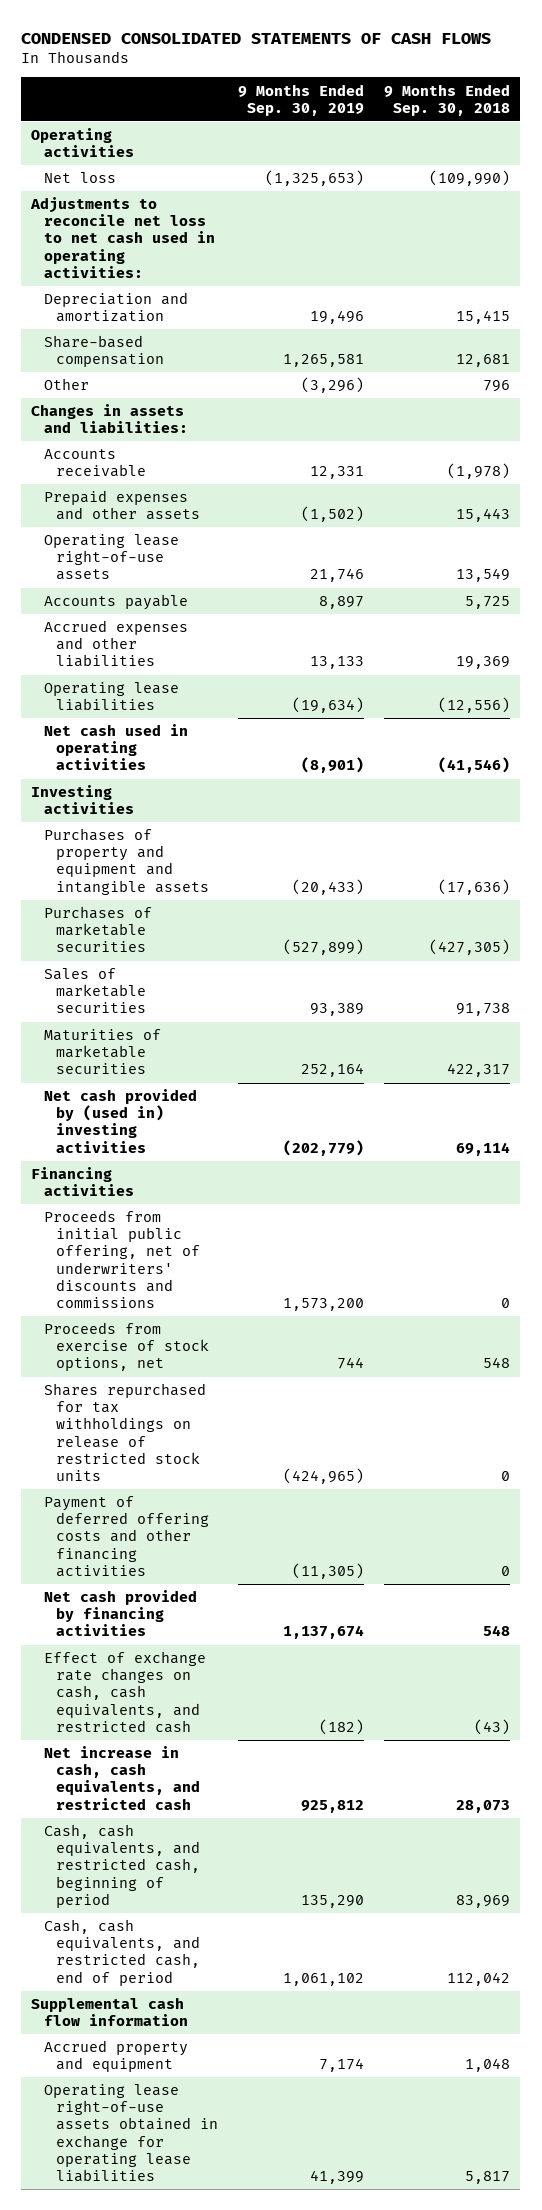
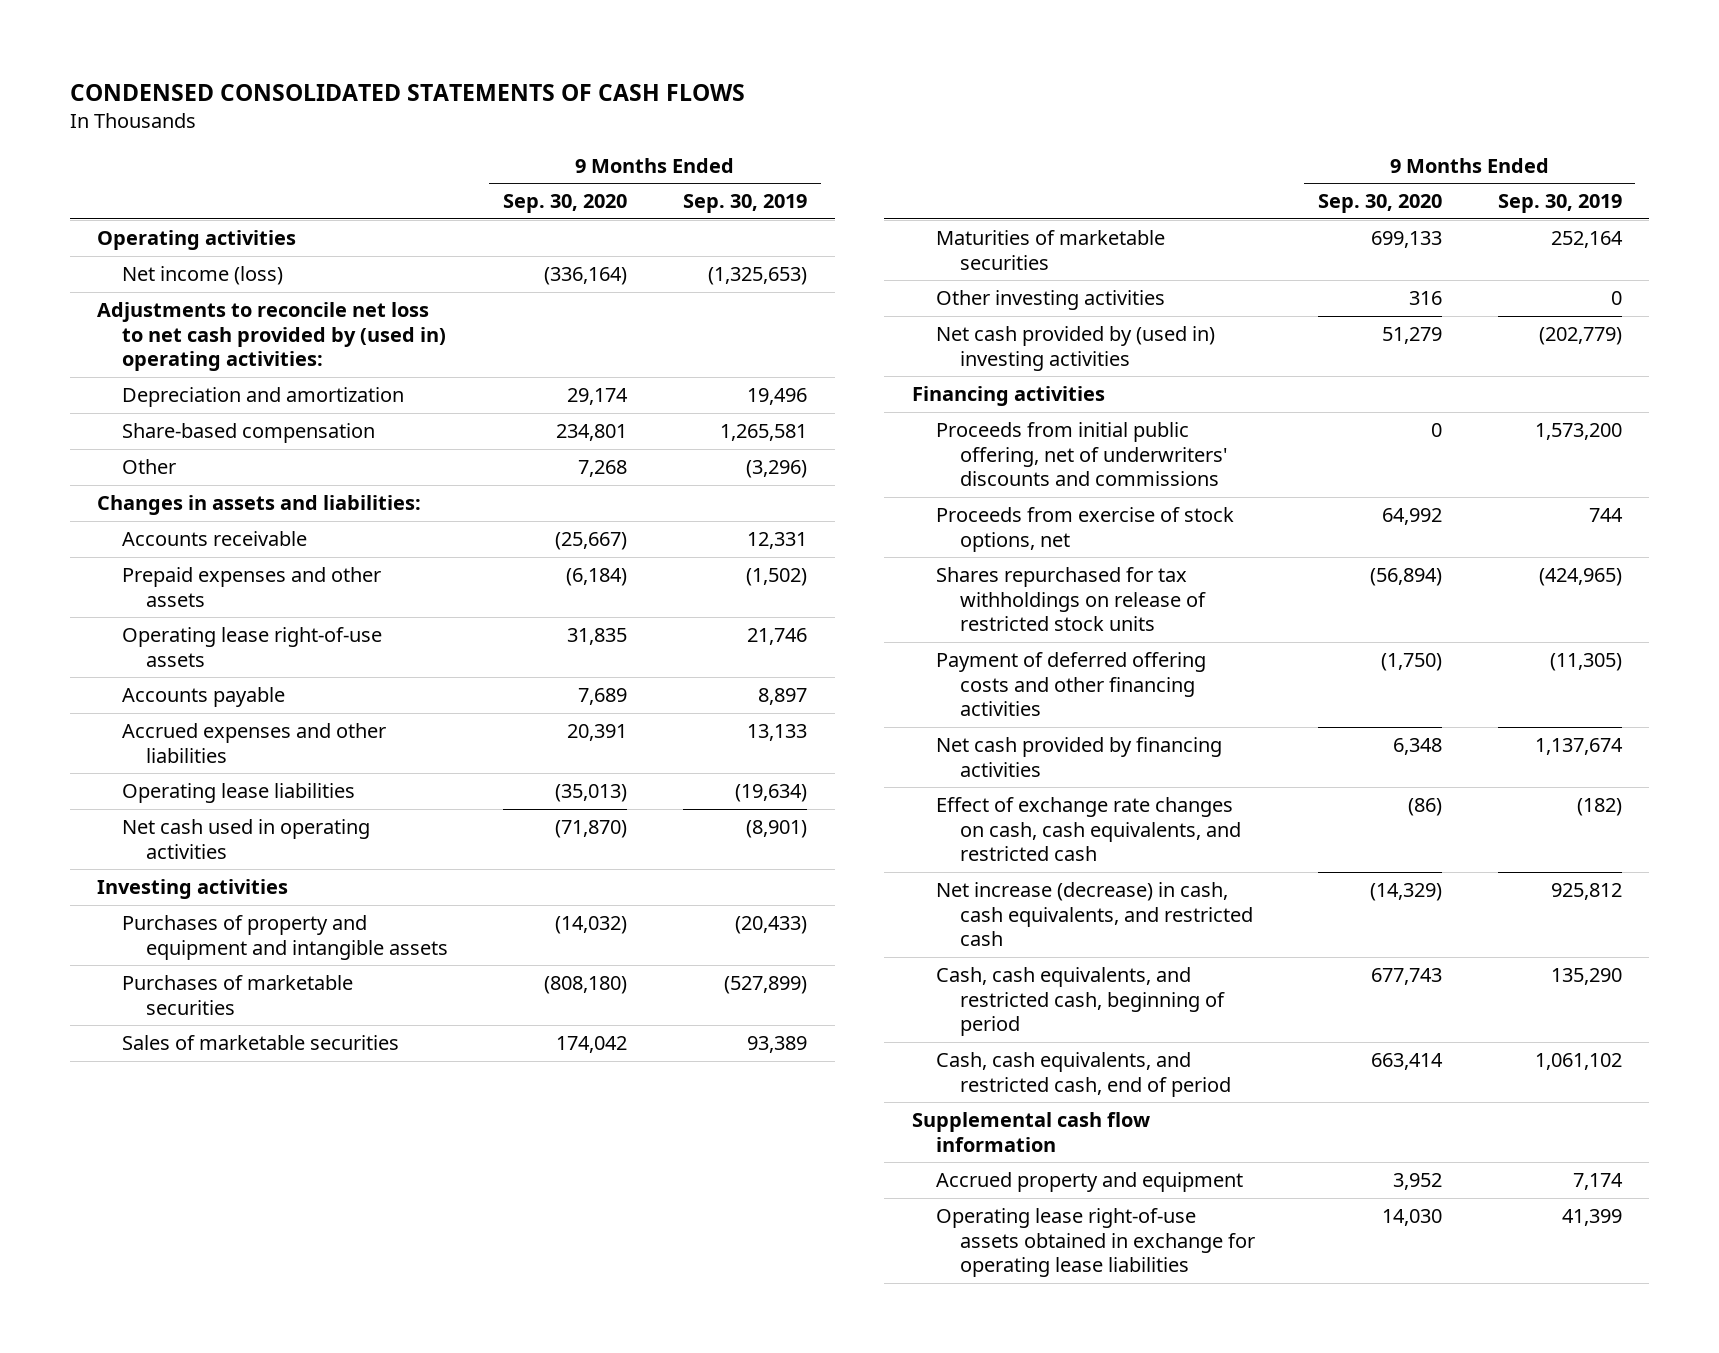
- | 9 Months Ended Sep. 30, 2019 | 9 Months Ended Sep. 30, 2018
+ | 9 Months Ended Sep. 30, 2020 | 9 Months Ended Sep. 30, 2019
- Net loss | (1,325,653) | (109,990)
- Adjustments to reconcile net loss to net cash used in operating activities:
+ Net income (loss) | (336,164) | (1,325,653)
+ Adjustments to reconcile net loss to net cash provided by (used in) operating activities:
+ Other investing activities | 316 | 0
- Net increase in cash, cash equivalents, and restricted cash | 925,812 | 28,073
+ Net increase (decrease) in cash, cash equivalents, and restricted cash | (14,329) | 925,812

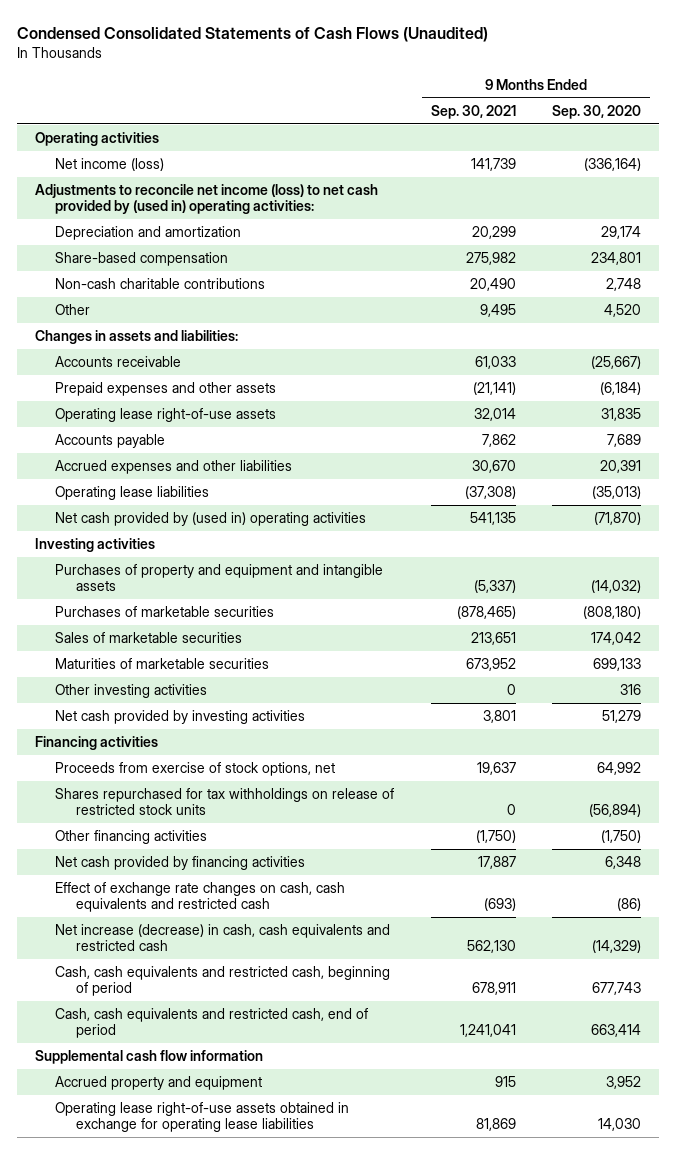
- CONDENSED CONSOLIDATED STATEMENTS OF CASH FLOWS
+ Condensed Consolidated Statements of Cash Flows (Unaudited)
- | 9 Months Ended Sep. 30, 2020 | 9 Months Ended Sep. 30, 2019
+ | 9 Months Ended Sep. 30, 2021 | 9 Months Ended Sep. 30, 2020
- Adjustments to reconcile net loss to net cash provided by (used in) operating activities:
+ Adjustments to reconcile net income (loss) to net cash provided by (used in) operating activities:
- Other | 7,268 | (3,296)
+ Non-cash charitable contributions | 20,490 | 2,748
+ Other | 9,495 | 4,520
- Net cash used in operating activities | (71,870) | (8,901)
+ Net cash provided by (used in) operating activities | 541,135 | (71,870)
- Net cash provided by (used in) investing activities | 51,279 | (202,779)
+ Net cash provided by investing activities | 3,801 | 51,279
- Proceeds from initial public offering, net of underwriters' discounts and commissions | 0 | 1,573,200
- Payment of deferred offering costs and other financing activities | (1,750) | (11,305)
+ Other financing activities | (1,750) | (1,750)
- Effect of exchange rate changes on cash, cash equivalents, and restricted cash | (86) | (182)
- Net increase (decrease) in cash, cash equivalents, and restricted cash | (14,329) | 925,812
- Cash, cash equivalents, and restricted cash, beginning of period | 677,743 | 135,290
- Cash, cash equivalents, and restricted cash, end of period | 663,414 | 1,061,102
+ Effect of exchange rate changes on cash, cash equivalents and restricted cash | (693) | (86)
+ Net increase (decrease) in cash, cash equivalents and restricted cash | 562,130 | (14,329)
+ Cash, cash equivalents and restricted cash, beginning of period | 678,911 | 677,743
+ Cash, cash equivalents and restricted cash, end of period | 1,241,041 | 663,414

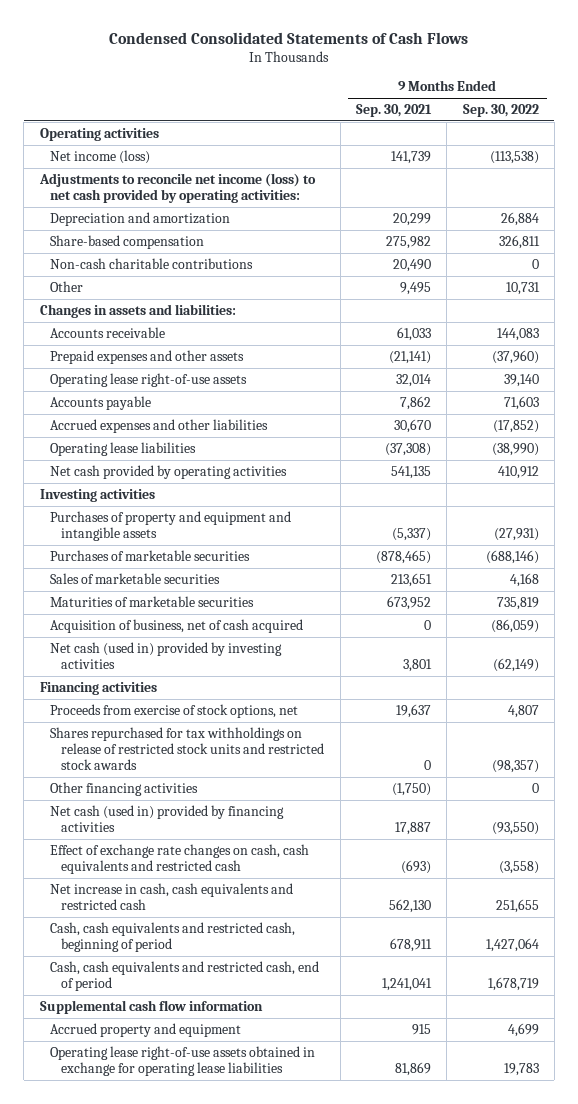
- Condensed Consolidated Statements of Cash Flows (Unaudited)
+ Condensed Consolidated Statements of Cash Flows
- | 9 Months Ended Sep. 30, 2021 | 9 Months Ended Sep. 30, 2020
+ | 9 Months Ended Sep. 30, 2021 | 9 Months Ended Sep. 30, 2022
- Adjustments to reconcile net income (loss) to net cash provided by (used in) operating activities:
+ Adjustments to reconcile net income (loss) to net cash provided by operating activities:
- Net cash provided by (used in) operating activities | 541,135 | (71,870)
+ Net cash provided by operating activities | 541,135 | 410,912
- Other investing activities | 0 | 316
- Net cash provided by investing activities | 3,801 | 51,279
+ Acquisition of business, net of cash acquired | 0 | (86,059)
+ Net cash (used in) provided by investing activities | 3,801 | (62,149)
- Shares repurchased for tax withholdings on release of restricted stock units | 0 | (56,894)
+ Shares repurchased for tax withholdings on release of restricted stock units and restricted stock awards | 0 | (98,357)
- Net cash provided by financing activities | 17,887 | 6,348
+ Net cash (used in) provided by financing activities | 17,887 | (93,550)
- Net increase (decrease) in cash, cash equivalents and restricted cash | 562,130 | (14,329)
+ Net increase in cash, cash equivalents and restricted cash | 562,130 | 251,655

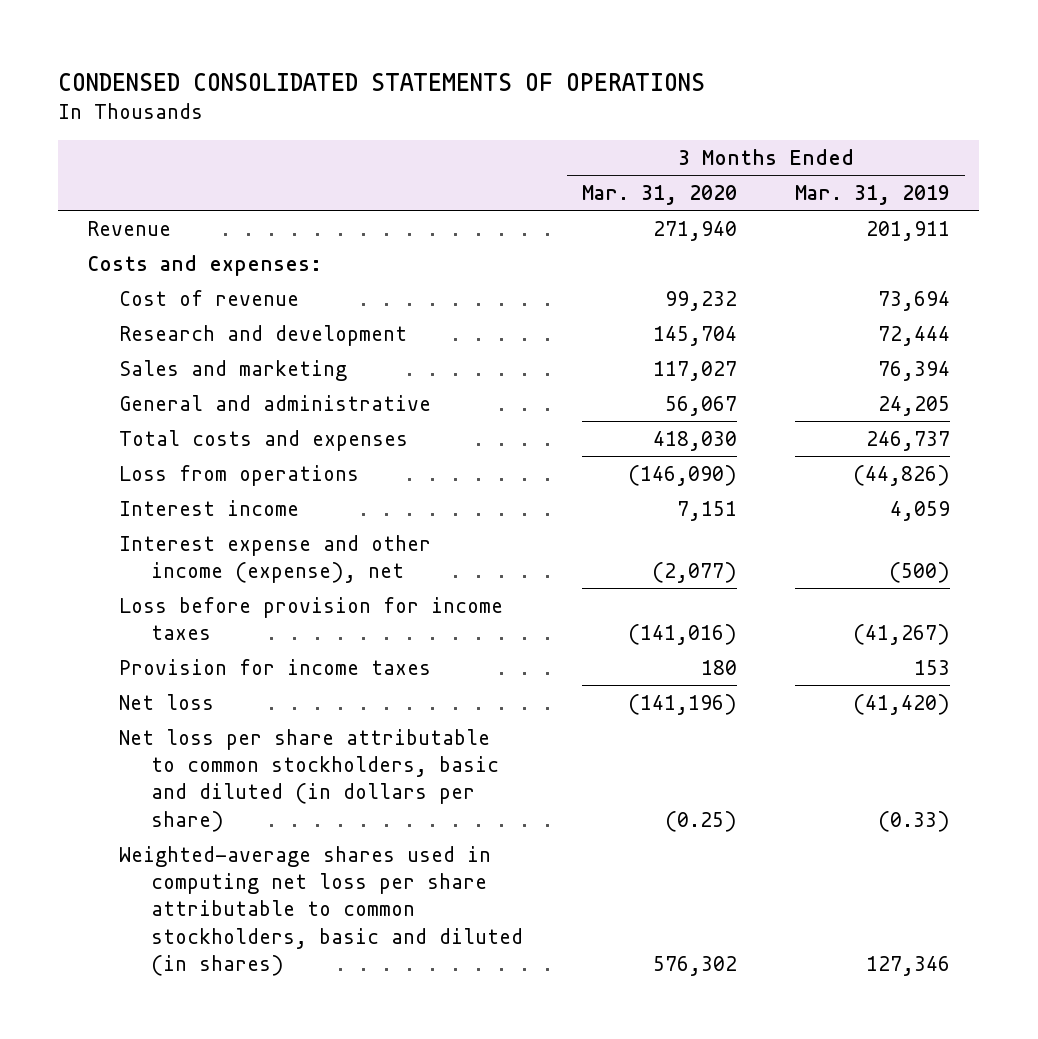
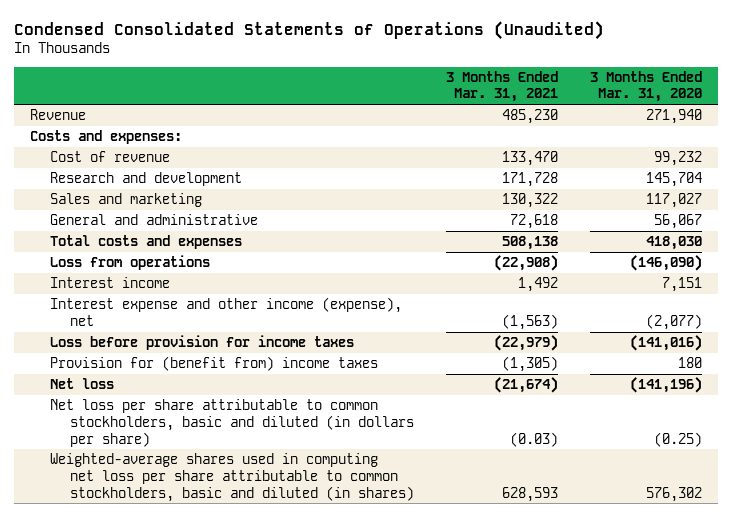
- CONDENSED CONSOLIDATED STATEMENTS OF OPERATIONS
+ Condensed Consolidated Statements of Operations (Unaudited)
- | 3 Months Ended Mar. 31, 2020 | 3 Months Ended Mar. 31, 2019
+ | 3 Months Ended Mar. 31, 2021 | 3 Months Ended Mar. 31, 2020
- Provision for income taxes | 180 | 153
+ Provision for (benefit from) income taxes | (1,305) | 180

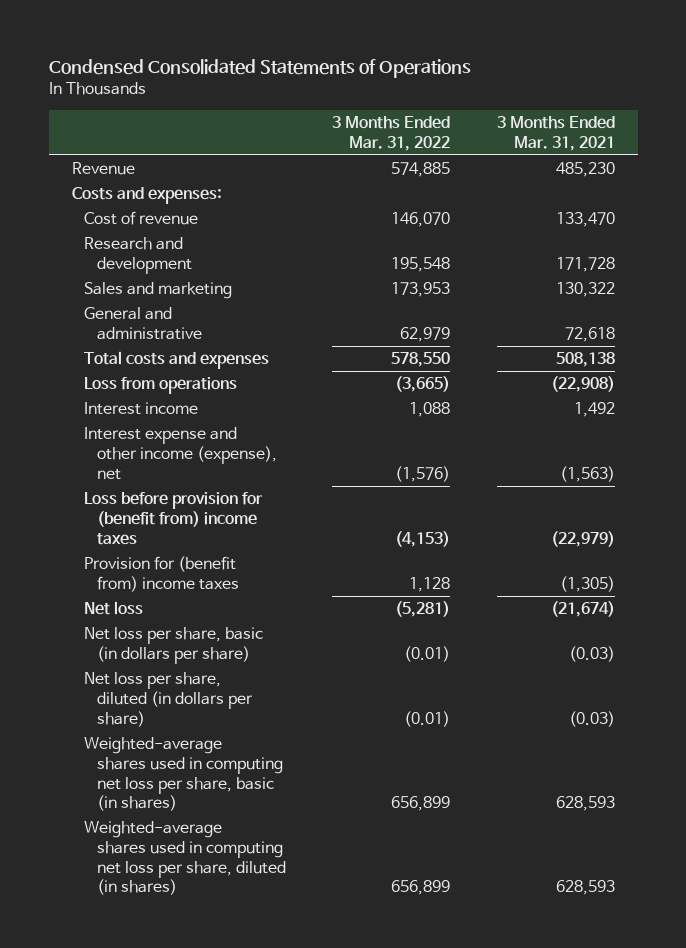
- Condensed Consolidated Statements of Operations (Unaudited)
+ Condensed Consolidated Statements of Operations
- | 3 Months Ended Mar. 31, 2021 | 3 Months Ended Mar. 31, 2020
+ | 3 Months Ended Mar. 31, 2022 | 3 Months Ended Mar. 31, 2021
- Loss before provision for income taxes | (22,979) | (141,016)
+ Loss before provision for (benefit from) income taxes | (4,153) | (22,979)
- Net loss per share attributable to common stockholders, basic and diluted (in dollars per share) | (0.03) | (0.25)
- Weighted-average shares used in computing net loss per share attributable to common stockholders, basic and diluted (in shares) | 628,593 | 576,302
+ Net loss per share, basic (in dollars per share) | (0.01) | (0.03)
+ Net loss per share, diluted (in dollars per share) | (0.01) | (0.03)
+ Weighted-average shares used in computing net loss per share, basic (in shares) | 656,899 | 628,593
+ Weighted-average shares used in computing net loss per share, diluted (in shares) | 656,899 | 628,593

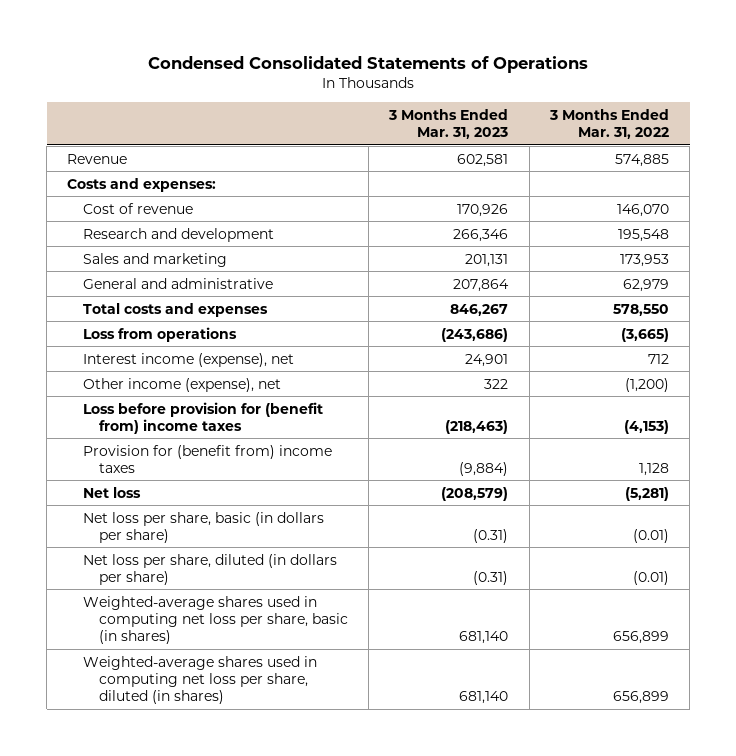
- | 3 Months Ended Mar. 31, 2022 | 3 Months Ended Mar. 31, 2021
+ | 3 Months Ended Mar. 31, 2023 | 3 Months Ended Mar. 31, 2022
- Interest income | 1,088 | 1,492
- Interest expense and other income (expense), net | (1,576) | (1,563)
+ Interest income (expense), net | 24,901 | 712
+ Other income (expense), net | 322 | (1,200)

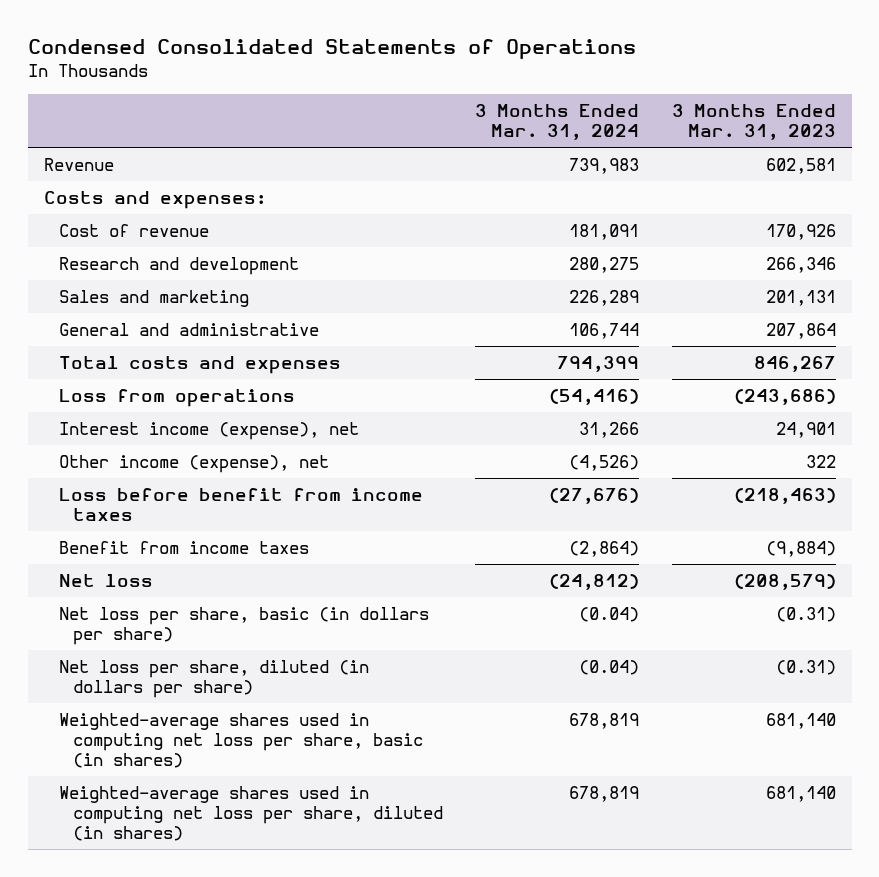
- | 3 Months Ended Mar. 31, 2023 | 3 Months Ended Mar. 31, 2022
+ | 3 Months Ended Mar. 31, 2024 | 3 Months Ended Mar. 31, 2023
- Loss before provision for (benefit from) income taxes | (218,463) | (4,153)
- Provision for (benefit from) income taxes | (9,884) | 1,128
+ Loss before benefit from income taxes | (27,676) | (218,463)
+ Benefit from income taxes | (2,864) | (9,884)

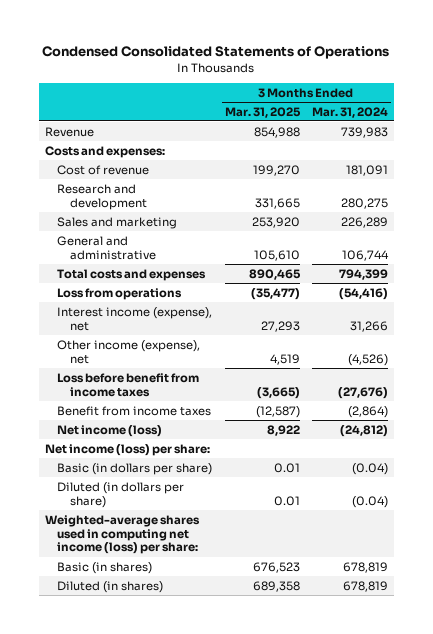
- | 3 Months Ended Mar. 31, 2024 | 3 Months Ended Mar. 31, 2023
+ | 3 Months Ended Mar. 31, 2025 | 3 Months Ended Mar. 31, 2024
- Net loss | (24,812) | (208,579)
- Net loss per share, basic (in dollars per share) | (0.04) | (0.31)
- Net loss per share, diluted (in dollars per share) | (0.04) | (0.31)
- Weighted-average shares used in computing net loss per share, basic (in shares) | 678,819 | 681,140
- Weighted-average shares used in computing net loss per share, diluted (in shares) | 678,819 | 681,140
+ Net income (loss) | 8,922 | (24,812)
+ Net income (loss) per share:
+ Basic (in dollars per share) | 0.01 | (0.04)
+ Diluted (in dollars per share) | 0.01 | (0.04)
+ Weighted-average shares used in computing net income (loss) per share:
+ Basic (in shares) | 676,523 | 678,819
+ Diluted (in shares) | 689,358 | 678,819

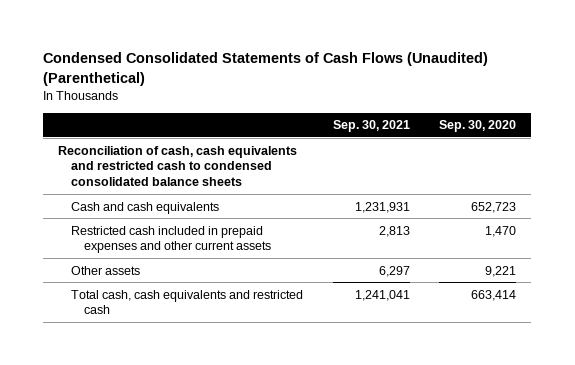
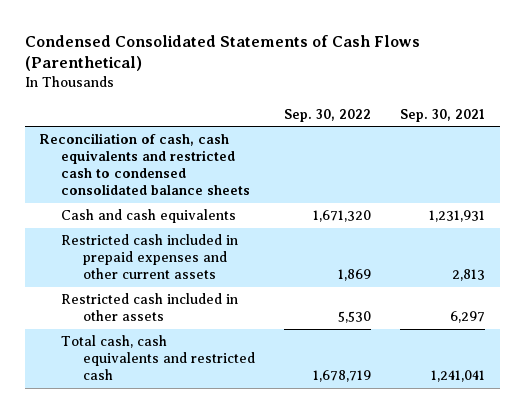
- Condensed Consolidated Statements of Cash Flows (Unaudited) (Parenthetical)
+ Condensed Consolidated Statements of Cash Flows (Parenthetical)
- | Sep. 30, 2021 | Sep. 30, 2020
+ | Sep. 30, 2022 | Sep. 30, 2021
- Other assets | 6,297 | 9,221
+ Restricted cash included in other assets | 5,530 | 6,297

